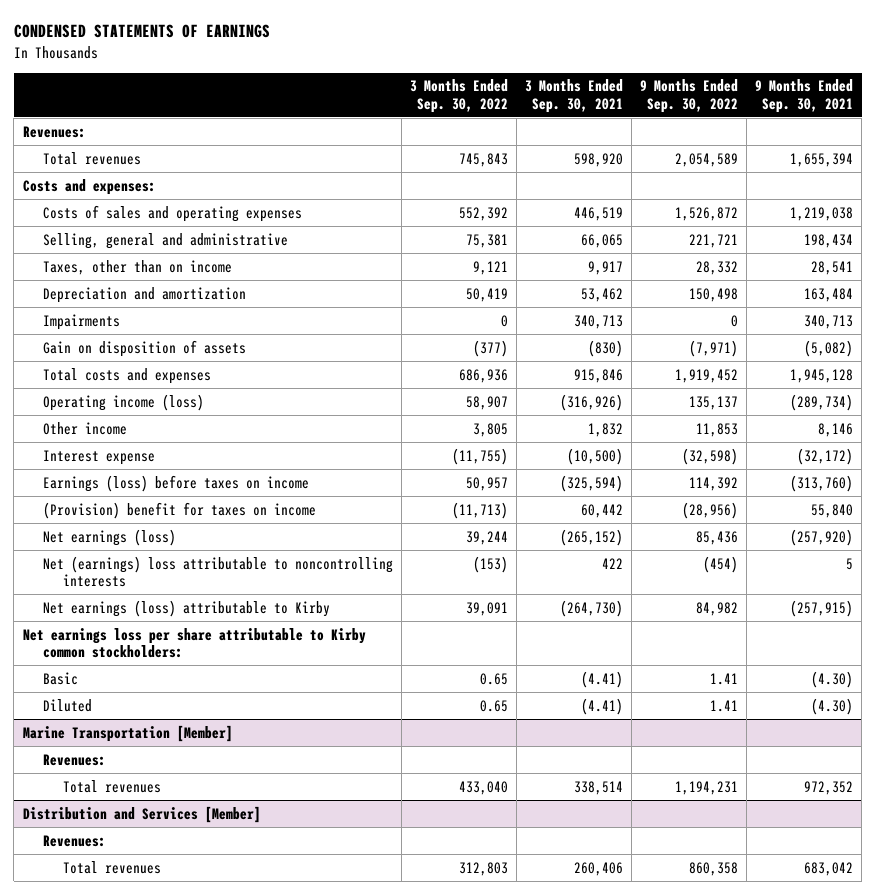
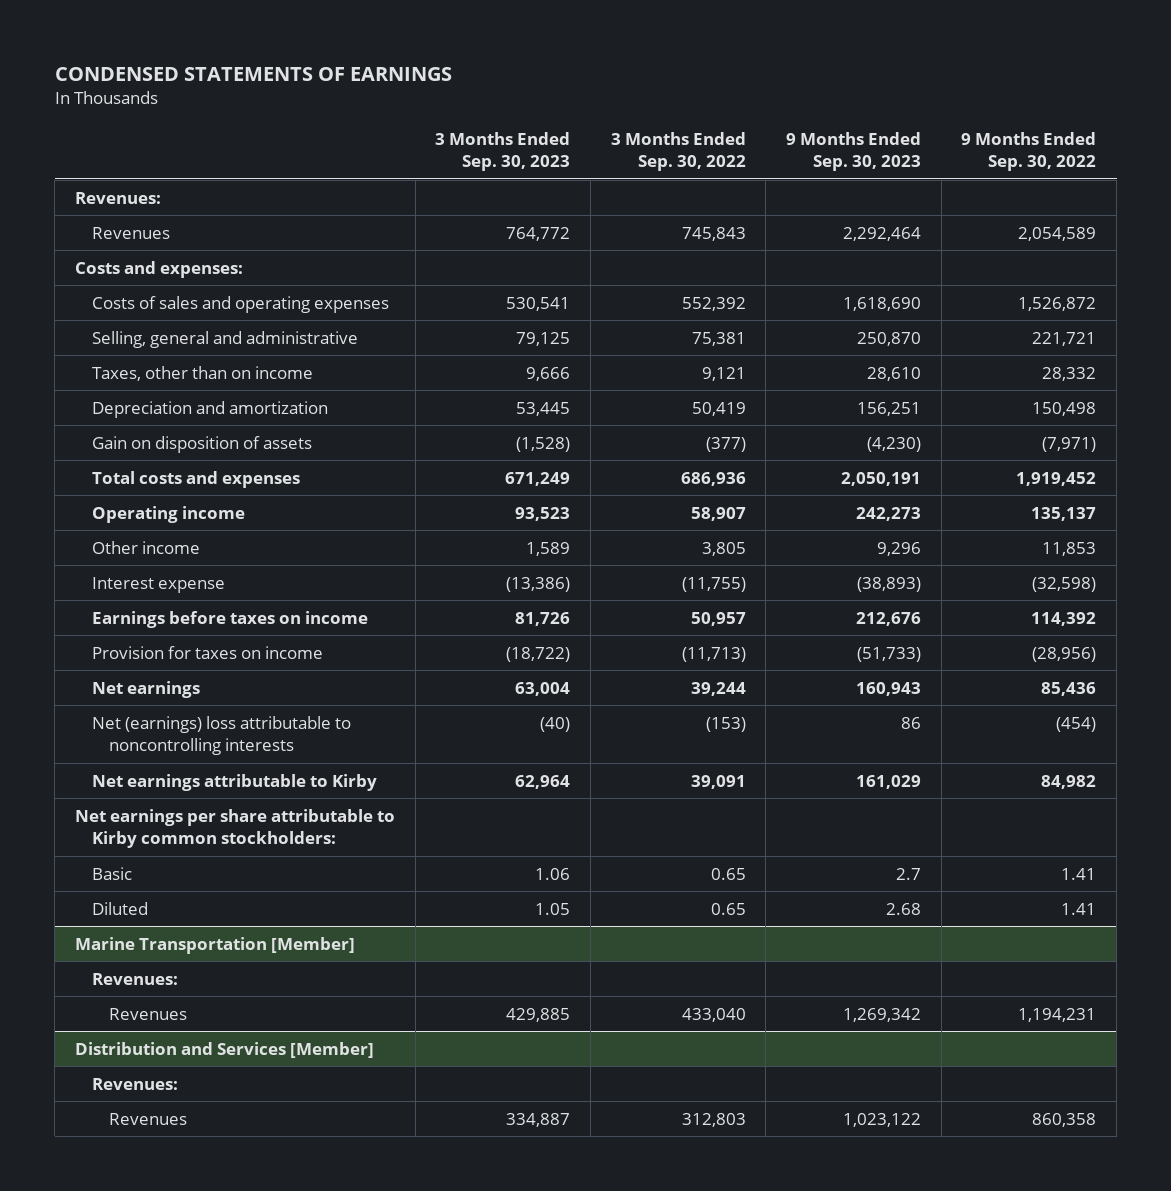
- | 3 Months Ended Sep. 30, 2022 | 3 Months Ended Sep. 30, 2021 | 9 Months Ended Sep. 30, 2022 | 9 Months Ended Sep. 30, 2021
+ | 3 Months Ended Sep. 30, 2023 | 3 Months Ended Sep. 30, 2022 | 9 Months Ended Sep. 30, 2023 | 9 Months Ended Sep. 30, 2022
- Total revenues | 745,843 | 598,920 | 2,054,589 | 1,655,394
+ Revenues | 764,772 | 745,843 | 2,292,464 | 2,054,589
- Impairments | 0 | 340,713 | 0 | 340,713
- Operating income (loss) | 58,907 | (316,926) | 135,137 | (289,734)
+ Operating income | 93,523 | 58,907 | 242,273 | 135,137
- Earnings (loss) before taxes on income | 50,957 | (325,594) | 114,392 | (313,760)
- (Provision) benefit for taxes on income | (11,713) | 60,442 | (28,956) | 55,840
- Net earnings (loss) | 39,244 | (265,152) | 85,436 | (257,920)
+ Earnings before taxes on income | 81,726 | 50,957 | 212,676 | 114,392
+ Provision for taxes on income | (18,722) | (11,713) | (51,733) | (28,956)
+ Net earnings | 63,004 | 39,244 | 160,943 | 85,436
- Net earnings (loss) attributable to Kirby | 39,091 | (264,730) | 84,982 | (257,915)
- Net earnings loss per share attributable to Kirby common stockholders:
+ Net earnings attributable to Kirby | 62,964 | 39,091 | 161,029 | 84,982
+ Net earnings per share attributable to Kirby common stockholders:
@ Marine Transportation [Member]
- Total revenues | 433,040 | 338,514 | 1,194,231 | 972,352
+ Revenues | 429,885 | 433,040 | 1,269,342 | 1,194,231
@ Distribution and Services [Member]
- Total revenues | 312,803 | 260,406 | 860,358 | 683,042
+ Revenues | 334,887 | 312,803 | 1,023,122 | 860,358

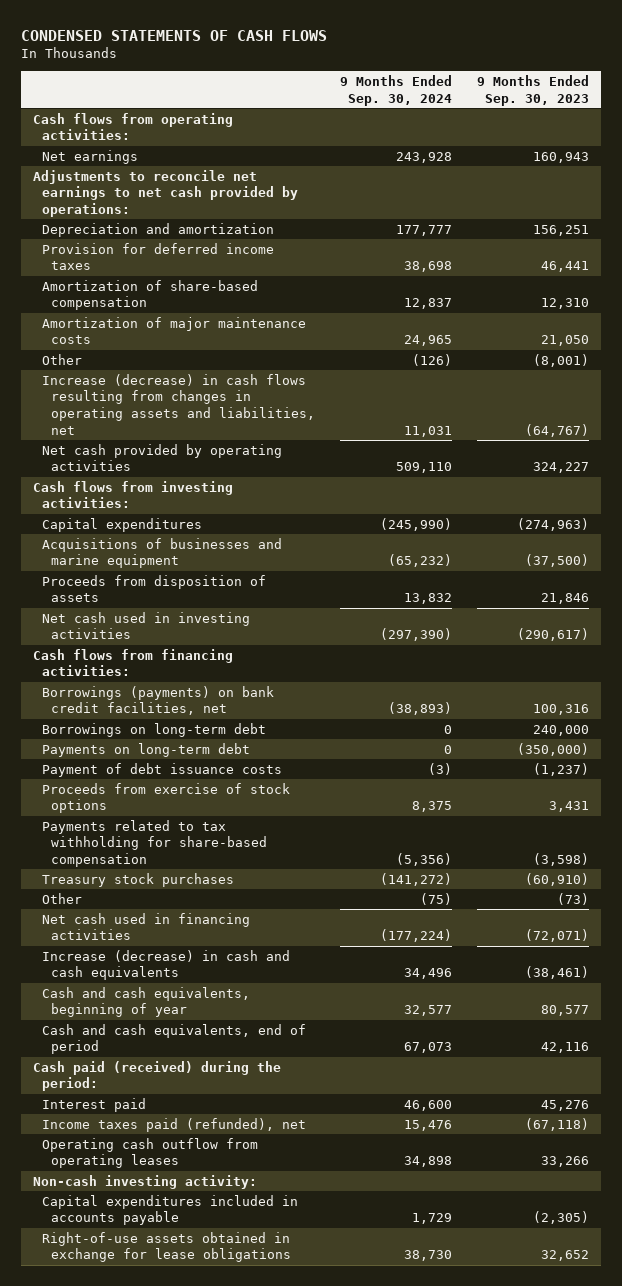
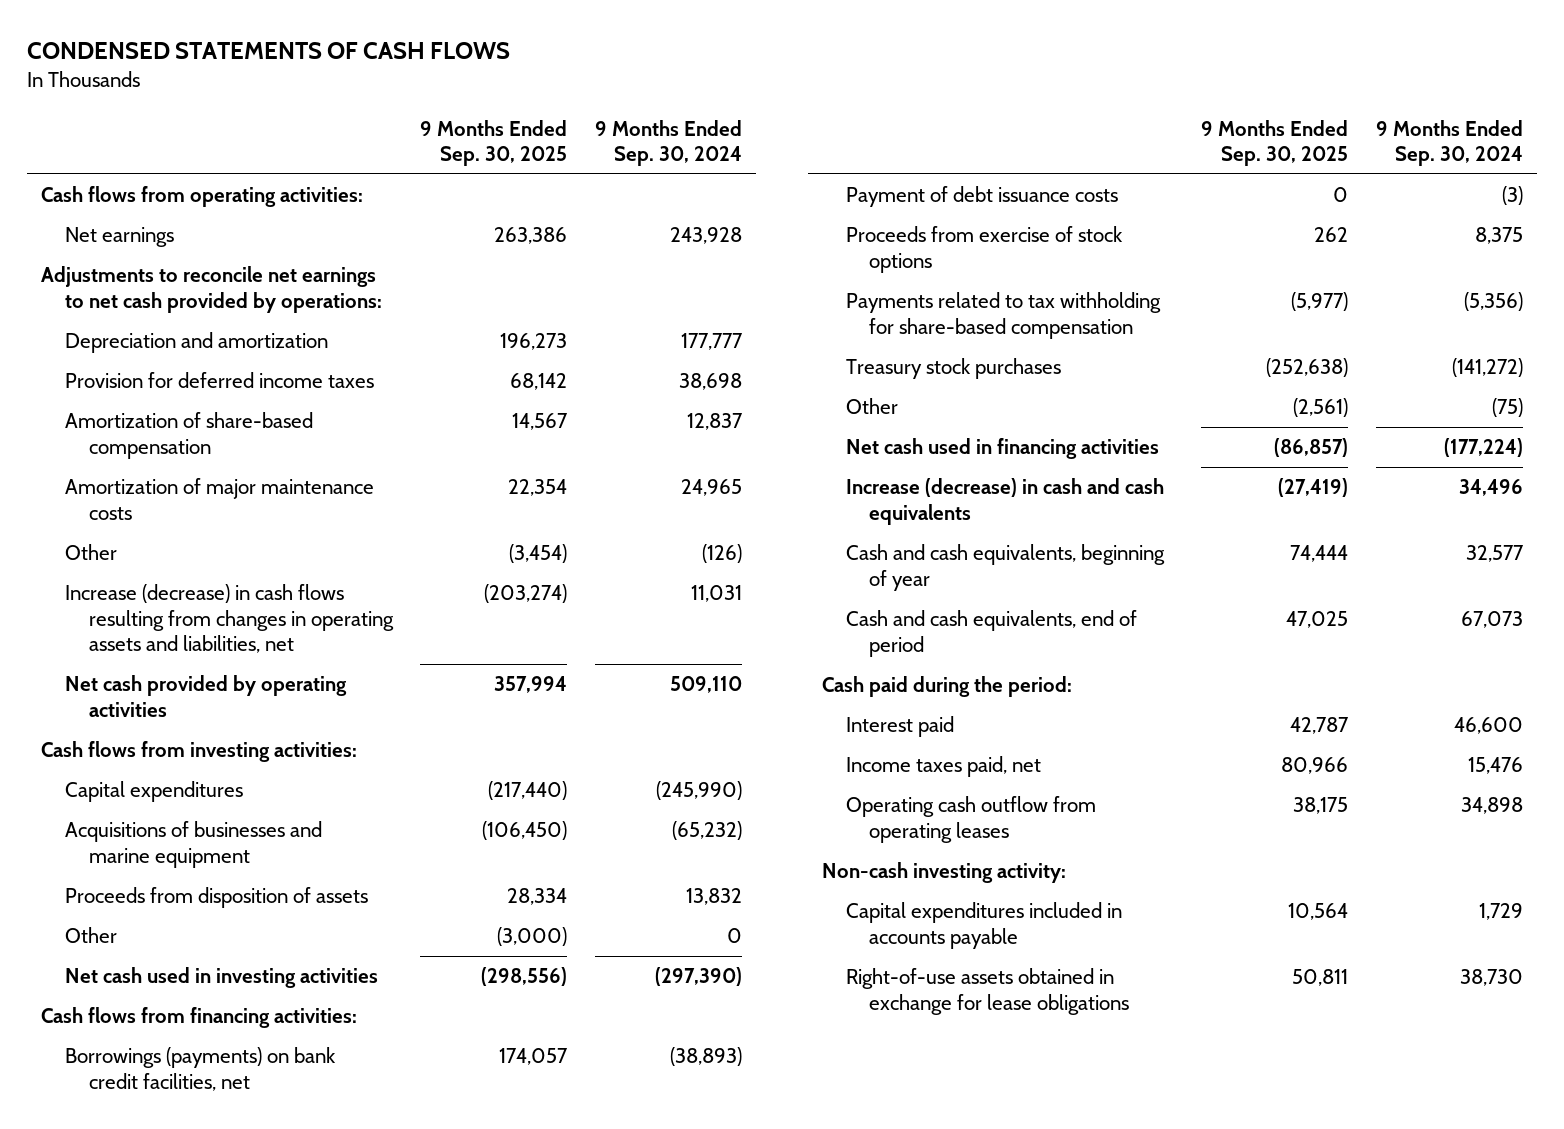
- | 9 Months Ended Sep. 30, 2024 | 9 Months Ended Sep. 30, 2023
+ | 9 Months Ended Sep. 30, 2025 | 9 Months Ended Sep. 30, 2024
+ Other | (3,000) | 0
- Borrowings on long-term debt | 0 | 240,000
- Payments on long-term debt | 0 | (350,000)
- Cash paid (received) during the period:
+ Cash paid during the period:
- Income taxes paid (refunded), net | 15,476 | (67,118)
+ Income taxes paid, net | 80,966 | 15,476

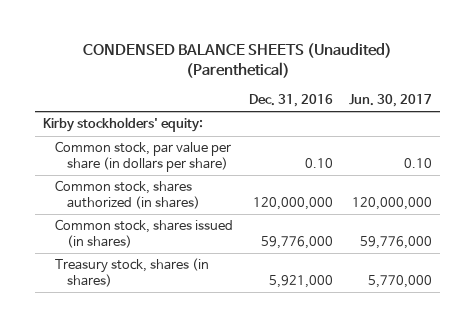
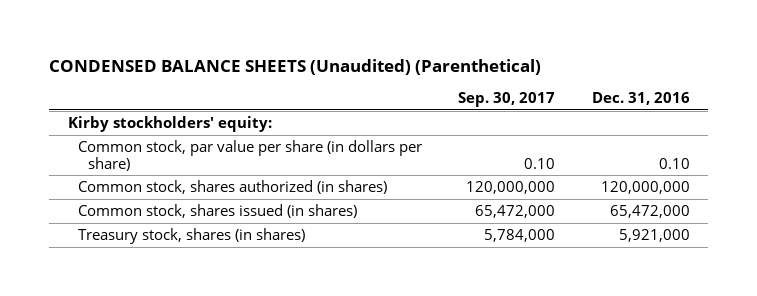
- | Dec. 31, 2016 | Jun. 30, 2017
+ | Sep. 30, 2017 | Dec. 31, 2016
- Common stock, shares issued (in shares) | 59,776,000 | 59,776,000
+ Common stock, shares issued (in shares) | 65,472,000 | 65,472,000

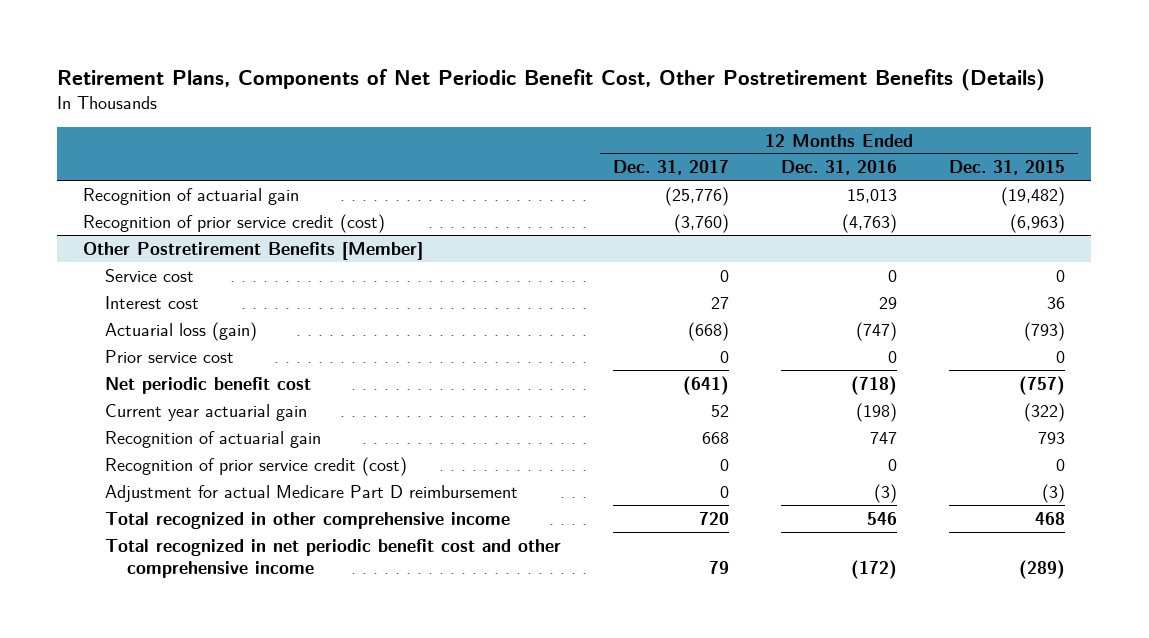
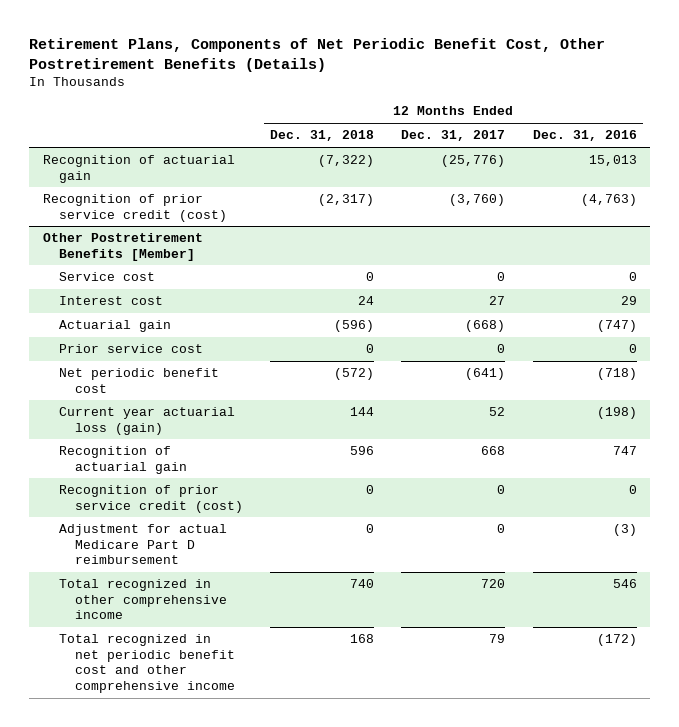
- | 12 Months Ended Dec. 31, 2017 | 12 Months Ended Dec. 31, 2016 | 12 Months Ended Dec. 31, 2015
+ | 12 Months Ended Dec. 31, 2018 | 12 Months Ended Dec. 31, 2017 | 12 Months Ended Dec. 31, 2016
@ Other Postretirement Benefits [Member]
- Actuarial loss (gain) | (668) | (747) | (793)
+ Actuarial gain | (596) | (668) | (747)
- Current year actuarial gain | 52 | (198) | (322)
+ Current year actuarial loss (gain) | 144 | 52 | (198)

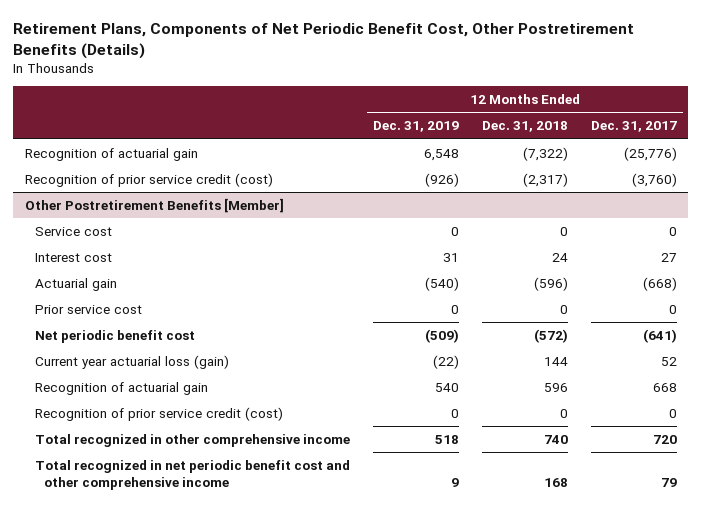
- | 12 Months Ended Dec. 31, 2018 | 12 Months Ended Dec. 31, 2017 | 12 Months Ended Dec. 31, 2016
+ | 12 Months Ended Dec. 31, 2019 | 12 Months Ended Dec. 31, 2018 | 12 Months Ended Dec. 31, 2017
@ Other Postretirement Benefits [Member]
- Adjustment for actual Medicare Part D reimbursement | 0 | 0 | (3)

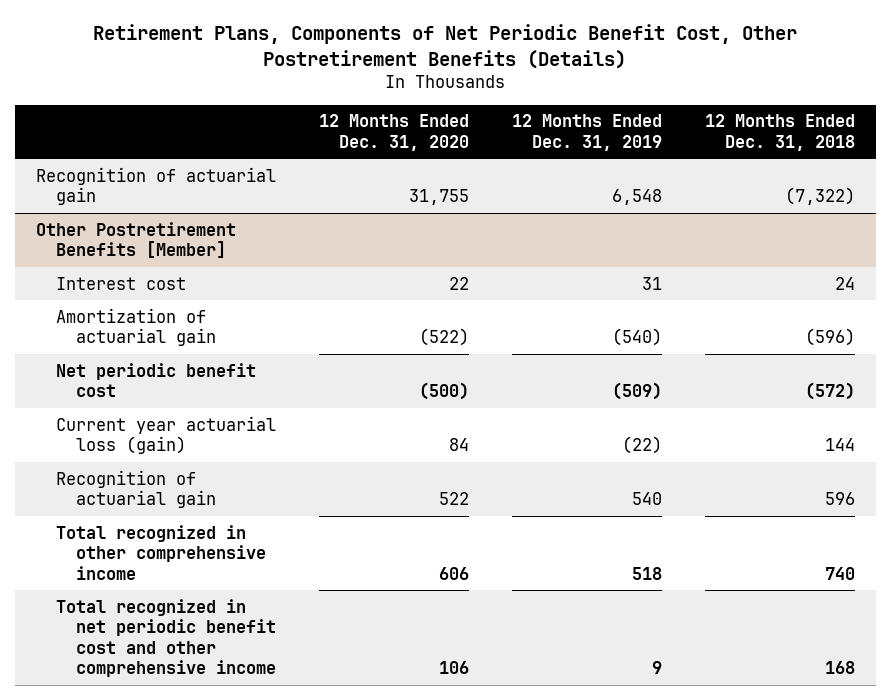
- | 12 Months Ended Dec. 31, 2019 | 12 Months Ended Dec. 31, 2018 | 12 Months Ended Dec. 31, 2017
+ | 12 Months Ended Dec. 31, 2020 | 12 Months Ended Dec. 31, 2019 | 12 Months Ended Dec. 31, 2018
- Recognition of prior service credit (cost) | (926) | (2,317) | (3,760)
@ Other Postretirement Benefits [Member]
- Service cost | 0 | 0 | 0
- Actuarial gain | (540) | (596) | (668)
- Prior service cost | 0 | 0 | 0
+ Amortization of actuarial gain | (522) | (540) | (596)
- Recognition of prior service credit (cost) | 0 | 0 | 0

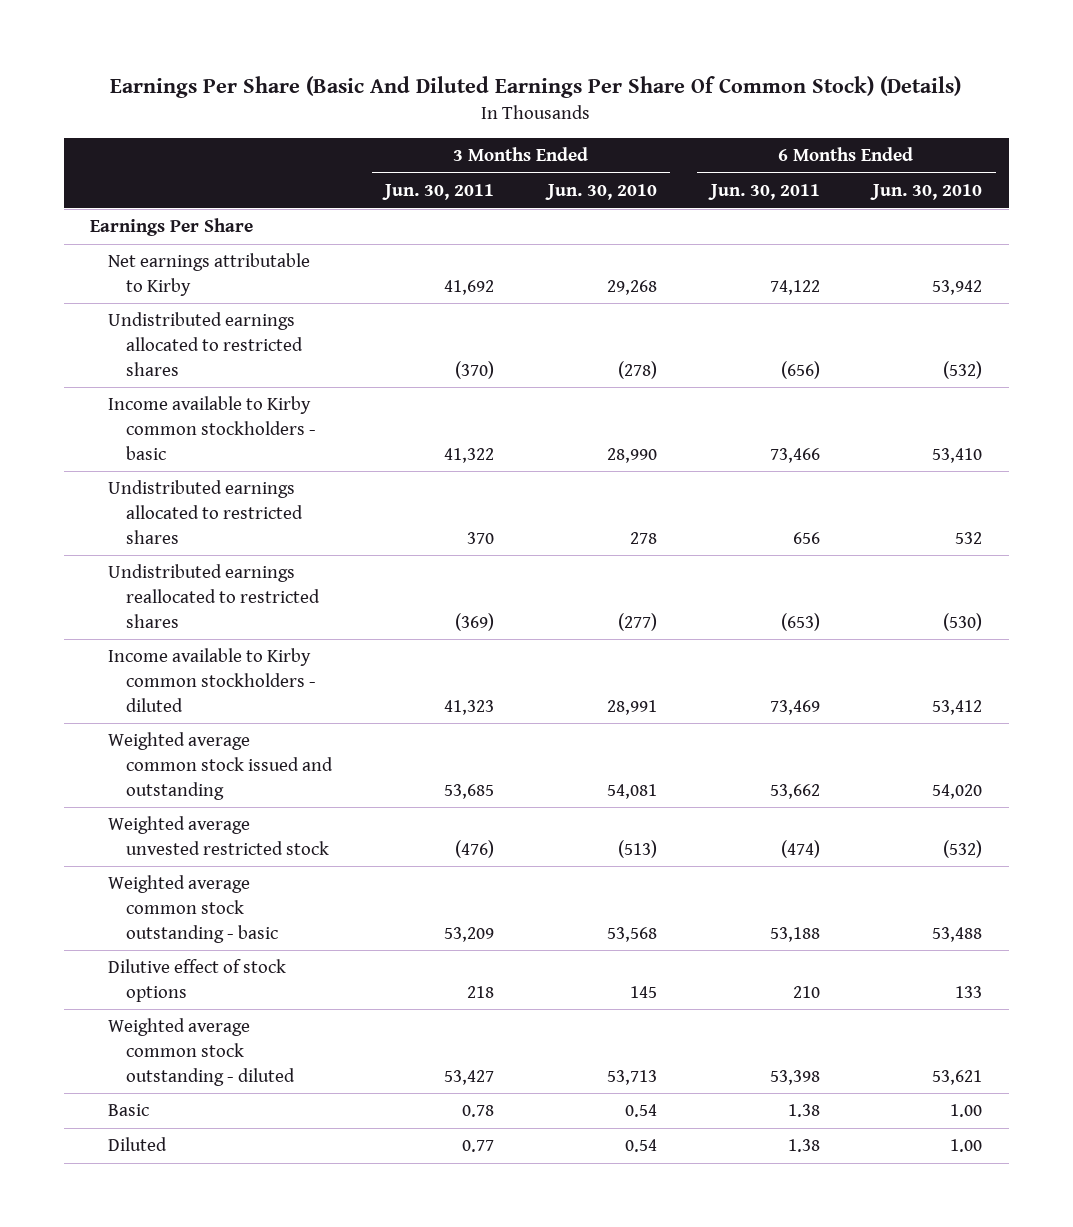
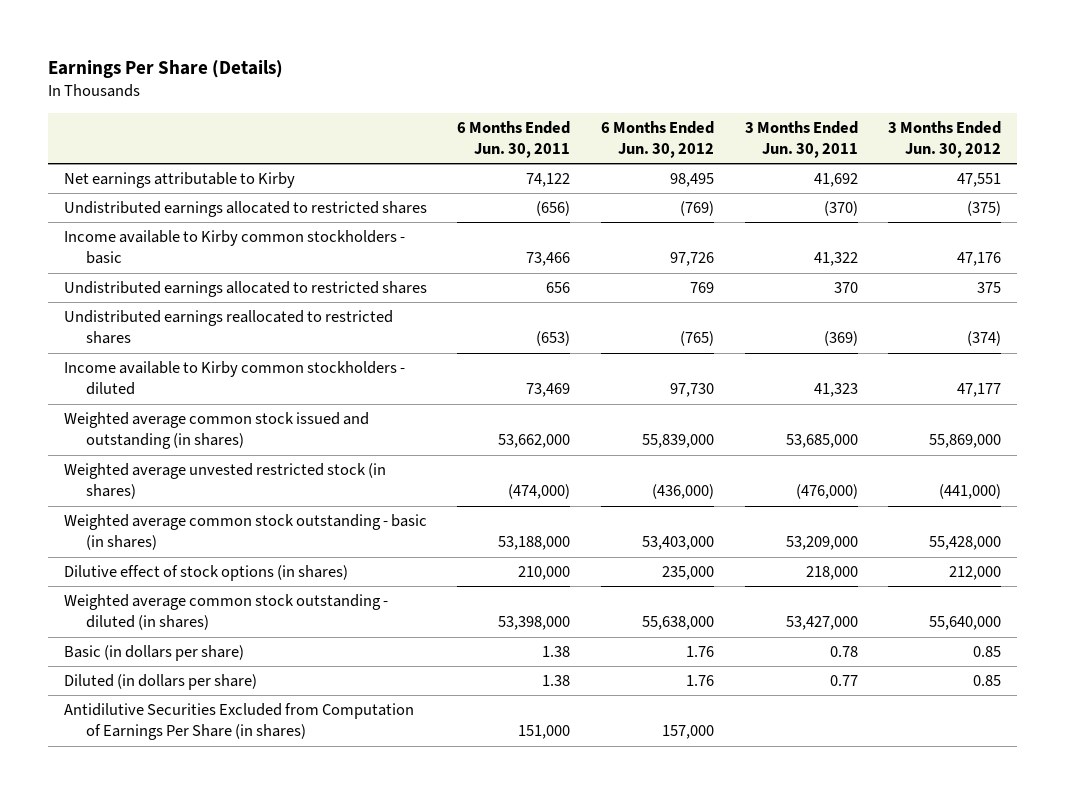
- Earnings Per Share (Basic And Diluted Earnings Per Share Of Common Stock) (Details)
+ Earnings Per Share (Details)
- | 3 Months Ended Jun. 30, 2011 | 3 Months Ended Jun. 30, 2010 | 6 Months Ended Jun. 30, 2011 | 6 Months Ended Jun. 30, 2010
+ | 6 Months Ended Jun. 30, 2011 | 6 Months Ended Jun. 30, 2012 | 3 Months Ended Jun. 30, 2011 | 3 Months Ended Jun. 30, 2012
- Earnings Per Share
- Weighted average common stock issued and outstanding | 53,685 | 54,081 | 53,662 | 54,020
- Weighted average unvested restricted stock | (476) | (513) | (474) | (532)
- Weighted average common stock outstanding - basic | 53,209 | 53,568 | 53,188 | 53,488
- Dilutive effect of stock options | 218 | 145 | 210 | 133
- Weighted average common stock outstanding - diluted | 53,427 | 53,713 | 53,398 | 53,621
- Basic | 0.78 | 0.54 | 1.38 | 1.00
- Diluted | 0.77 | 0.54 | 1.38 | 1.00
+ Weighted average common stock issued and outstanding (in shares) | 53,662,000 | 55,839,000 | 53,685,000 | 55,869,000
+ Weighted average unvested restricted stock (in shares) | (474,000) | (436,000) | (476,000) | (441,000)
+ Weighted average common stock outstanding - basic (in shares) | 53,188,000 | 53,403,000 | 53,209,000 | 55,428,000
+ Dilutive effect of stock options (in shares) | 210,000 | 235,000 | 218,000 | 212,000
+ Weighted average common stock outstanding - diluted (in shares) | 53,398,000 | 55,638,000 | 53,427,000 | 55,640,000
+ Basic (in dollars per share) | 1.38 | 1.76 | 0.78 | 0.85
+ Diluted (in dollars per share) | 1.38 | 1.76 | 0.77 | 0.85
+ Antidilutive Securities Excluded from Computation of Earnings Per Share (in shares) | 151,000 | 157,000 | |

